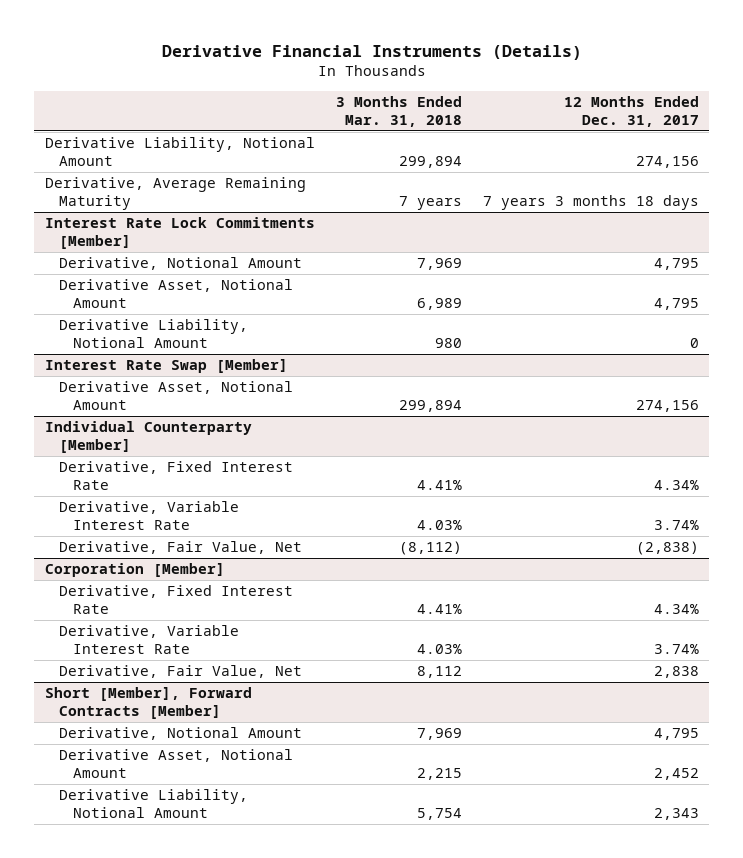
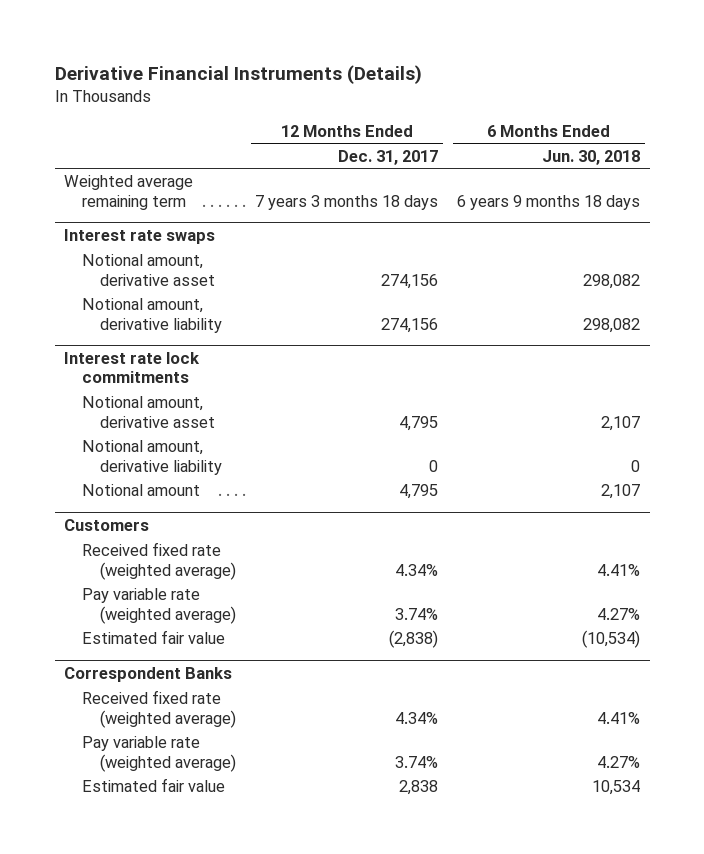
- | 3 Months Ended Mar. 31, 2018 | 12 Months Ended Dec. 31, 2017
+ | 12 Months Ended Dec. 31, 2017 | 6 Months Ended Jun. 30, 2018
- Derivative Liability, Notional Amount | 299,894 | 274,156
- Derivative, Average Remaining Maturity | 7 years | 7 years 3 months 18 days
- Interest Rate Lock Commitments [Member]
- Derivative, Notional Amount | 7,969 | 4,795
- Derivative Asset, Notional Amount | 6,989 | 4,795
- Derivative Liability, Notional Amount | 980 | 0
- Interest Rate Swap [Member]
- Derivative Asset, Notional Amount | 299,894 | 274,156
- Individual Counterparty [Member]
- Derivative, Fixed Interest Rate | 4.41% | 4.34%
- Derivative, Variable Interest Rate | 4.03% | 3.74%
- Derivative, Fair Value, Net | (8,112) | (2,838)
- Corporation [Member]
- Derivative, Fixed Interest Rate | 4.41% | 4.34%
- Derivative, Variable Interest Rate | 4.03% | 3.74%
- Derivative, Fair Value, Net | 8,112 | 2,838
- Short [Member], Forward Contracts [Member]
- Derivative, Notional Amount | 7,969 | 4,795
- Derivative Asset, Notional Amount | 2,215 | 2,452
- Derivative Liability, Notional Amount | 5,754 | 2,343
+ Weighted average remaining term | 7 years 3 months 18 days | 6 years 9 months 18 days
+ Interest rate swaps
+ Notional amount, derivative asset | 274,156 | 298,082
+ Notional amount, derivative liability | 274,156 | 298,082
+ Interest rate lock commitments
+ Notional amount, derivative asset | 4,795 | 2,107
+ Notional amount, derivative liability | 0 | 0
+ Notional amount | 4,795 | 2,107
+ Customers
+ Received fixed rate (weighted average) | 4.34% | 4.41%
+ Pay variable rate (weighted average) | 3.74% | 4.27%
+ Estimated fair value | (2,838) | (10,534)
+ Correspondent Banks
+ Received fixed rate (weighted average) | 4.34% | 4.41%
+ Pay variable rate (weighted average) | 3.74% | 4.27%
+ Estimated fair value | 2,838 | 10,534

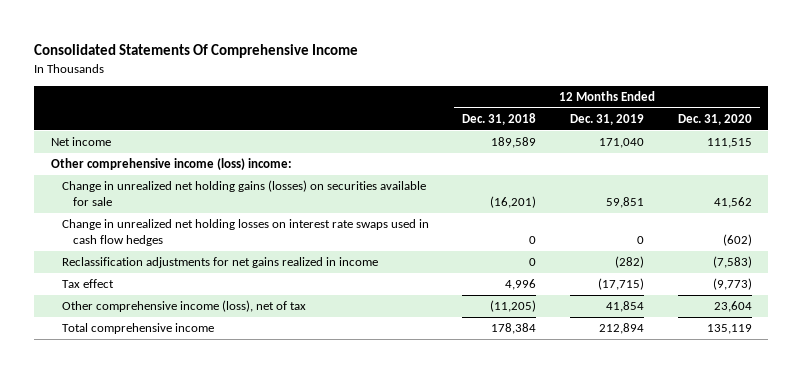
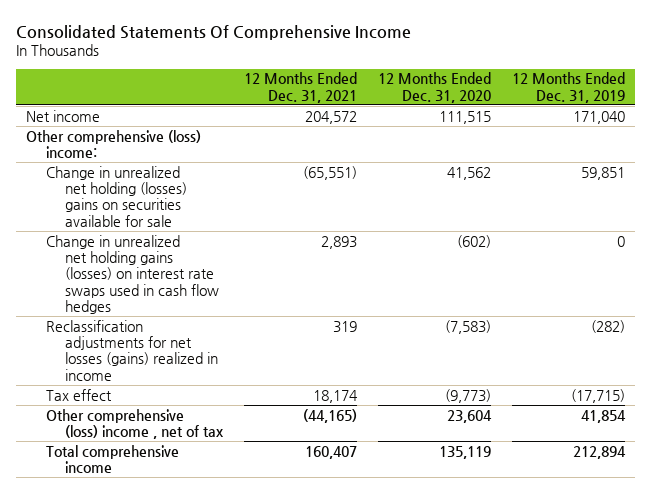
- | 12 Months Ended Dec. 31, 2018 | 12 Months Ended Dec. 31, 2019 | 12 Months Ended Dec. 31, 2020
+ | 12 Months Ended Dec. 31, 2021 | 12 Months Ended Dec. 31, 2020 | 12 Months Ended Dec. 31, 2019
- Other comprehensive income (loss) income:
- Change in unrealized net holding gains (losses) on securities available for sale | (16,201) | 59,851 | 41,562
- Change in unrealized net holding losses on interest rate swaps used in cash flow hedges | 0 | 0 | (602)
- Reclassification adjustments for net gains realized in income | 0 | (282) | (7,583)
+ Other comprehensive (loss) income:
+ Change in unrealized net holding (losses) gains on securities available for sale | (65,551) | 41,562 | 59,851
+ Change in unrealized net holding gains (losses) on interest rate swaps used in cash flow hedges | 2,893 | (602) | 0
+ Reclassification adjustments for net losses (gains) realized in income | 319 | (7,583) | (282)
- Other comprehensive income (loss), net of tax | (11,205) | 41,854 | 23,604
+ Other comprehensive (loss) income , net of tax | (44,165) | 23,604 | 41,854

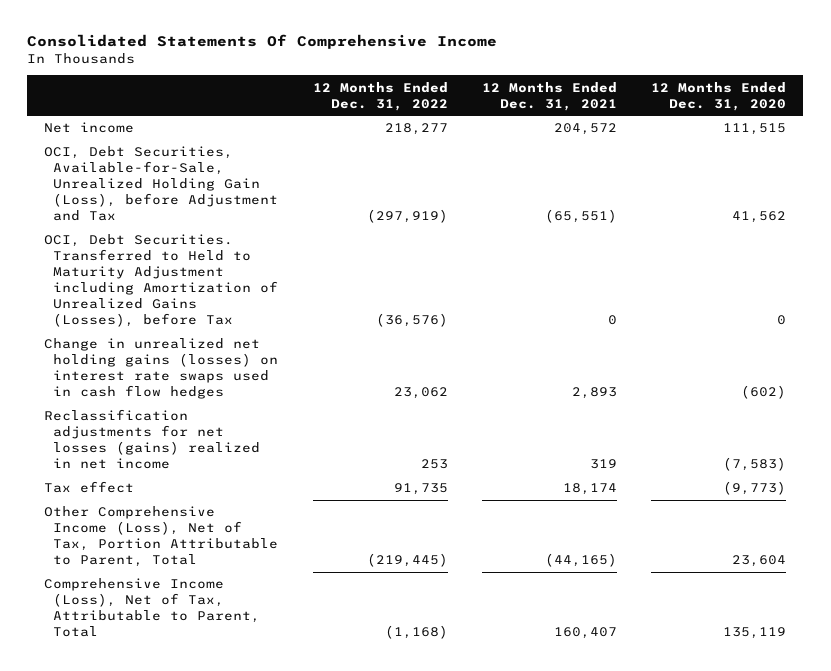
- | 12 Months Ended Dec. 31, 2021 | 12 Months Ended Dec. 31, 2020 | 12 Months Ended Dec. 31, 2019
+ | 12 Months Ended Dec. 31, 2022 | 12 Months Ended Dec. 31, 2021 | 12 Months Ended Dec. 31, 2020
- Other comprehensive (loss) income:
- Change in unrealized net holding (losses) gains on securities available for sale | (65,551) | 41,562 | 59,851
+ OCI, Debt Securities, Available-for-Sale, Unrealized Holding Gain (Loss), before Adjustment and Tax | (297,919) | (65,551) | 41,562
+ OCI, Debt Securities. Transferred to Held to Maturity Adjustment including Amortization of Unrealized Gains (Losses), before Tax | (36,576) | 0 | 0
- Reclassification adjustments for net losses (gains) realized in income | 319 | (7,583) | (282)
+ Reclassification adjustments for net losses (gains) realized in net income | 253 | 319 | (7,583)
- Other comprehensive (loss) income , net of tax | (44,165) | 23,604 | 41,854
- Total comprehensive income | 160,407 | 135,119 | 212,894
+ Other Comprehensive Income (Loss), Net of Tax, Portion Attributable to Parent, Total | (219,445) | (44,165) | 23,604
+ Comprehensive Income (Loss), Net of Tax, Attributable to Parent, Total | (1,168) | 160,407 | 135,119

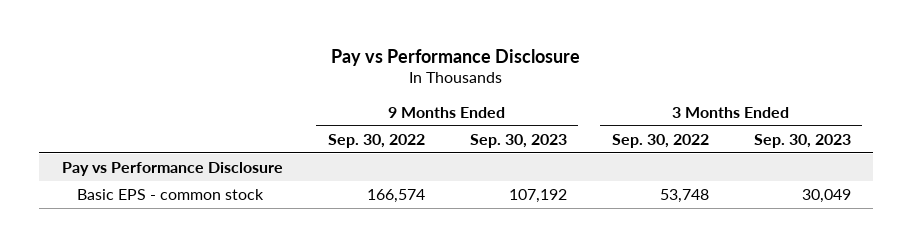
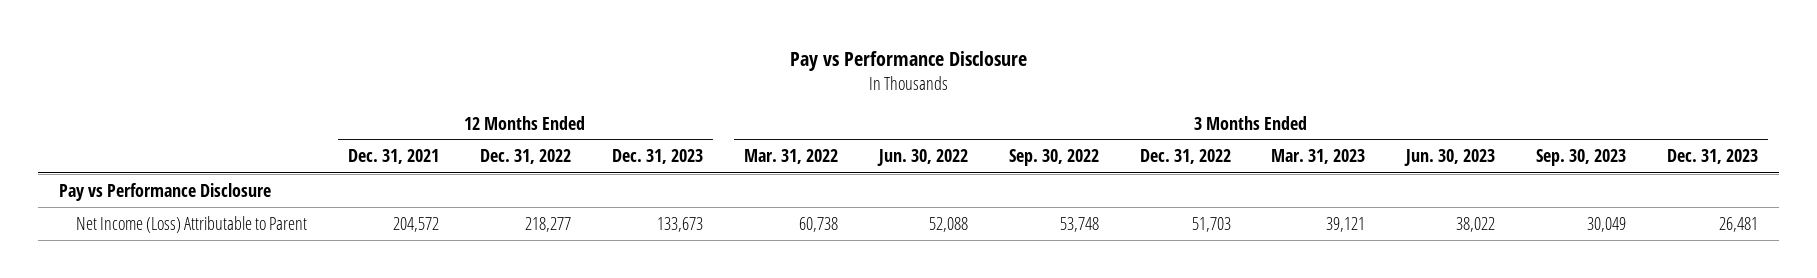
- | 9 Months Ended Sep. 30, 2022 | 9 Months Ended Sep. 30, 2023 | 3 Months Ended Sep. 30, 2022 | 3 Months Ended Sep. 30, 2023
+ | 12 Months Ended Dec. 31, 2021 | 12 Months Ended Dec. 31, 2022 | 12 Months Ended Dec. 31, 2023 | 3 Months Ended Mar. 31, 2022 | 3 Months Ended Jun. 30, 2022 | 3 Months Ended Sep. 30, 2022 | 3 Months Ended Dec. 31, 2022 | 3 Months Ended Mar. 31, 2023 | 3 Months Ended Jun. 30, 2023 | 3 Months Ended Sep. 30, 2023 | 3 Months Ended Dec. 31, 2023
- Basic EPS - common stock | 166,574 | 107,192 | 53,748 | 30,049
+ Net Income (Loss) Attributable to Parent | 204,572 | 218,277 | 133,673 | 60,738 | 52,088 | 53,748 | 51,703 | 39,121 | 38,022 | 30,049 | 26,481

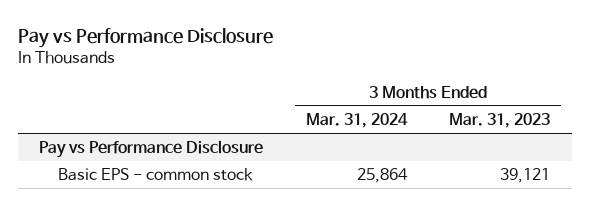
- | 12 Months Ended Dec. 31, 2021 | 12 Months Ended Dec. 31, 2022 | 12 Months Ended Dec. 31, 2023 | 3 Months Ended Mar. 31, 2022 | 3 Months Ended Jun. 30, 2022 | 3 Months Ended Sep. 30, 2022 | 3 Months Ended Dec. 31, 2022 | 3 Months Ended Mar. 31, 2023 | 3 Months Ended Jun. 30, 2023 | 3 Months Ended Sep. 30, 2023 | 3 Months Ended Dec. 31, 2023
+ | 3 Months Ended Mar. 31, 2024 | 3 Months Ended Mar. 31, 2023
- Net Income (Loss) Attributable to Parent | 204,572 | 218,277 | 133,673 | 60,738 | 52,088 | 53,748 | 51,703 | 39,121 | 38,022 | 30,049 | 26,481
+ Basic EPS - common stock | 25,864 | 39,121

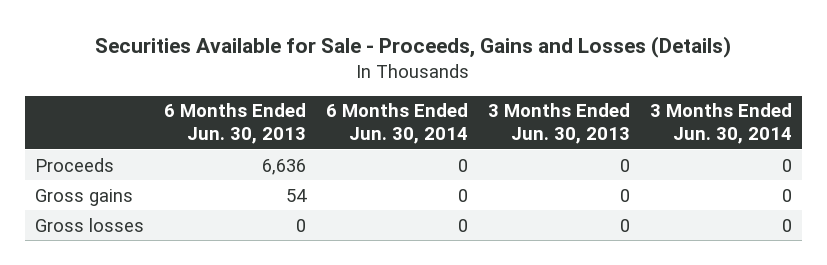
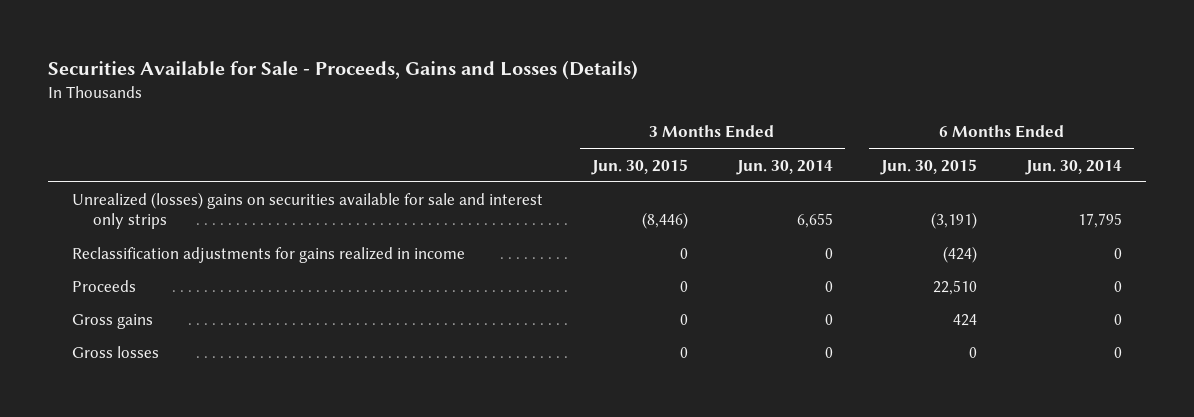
- | 6 Months Ended Jun. 30, 2013 | 6 Months Ended Jun. 30, 2014 | 3 Months Ended Jun. 30, 2013 | 3 Months Ended Jun. 30, 2014
+ | 3 Months Ended Jun. 30, 2015 | 3 Months Ended Jun. 30, 2014 | 6 Months Ended Jun. 30, 2015 | 6 Months Ended Jun. 30, 2014
+ Unrealized (losses) gains on securities available for sale and interest only strips | (8,446) | 6,655 | (3,191) | 17,795
+ Reclassification adjustments for gains realized in income | 0 | 0 | (424) | 0

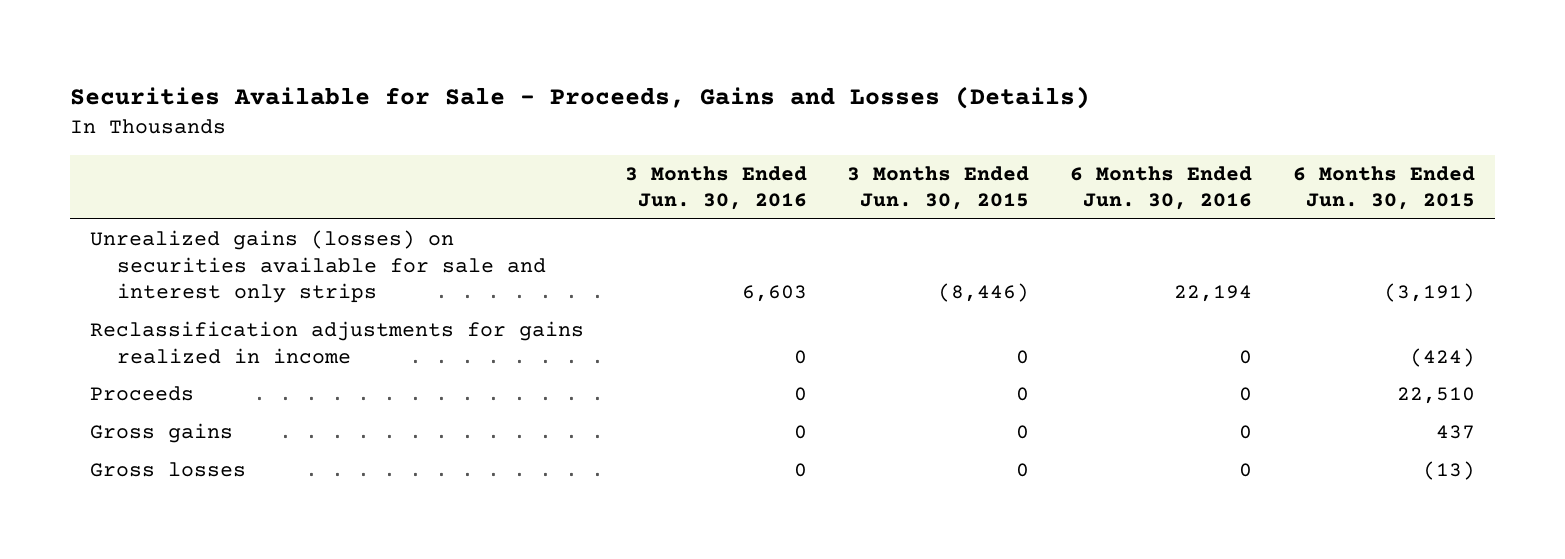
- | 3 Months Ended Jun. 30, 2015 | 3 Months Ended Jun. 30, 2014 | 6 Months Ended Jun. 30, 2015 | 6 Months Ended Jun. 30, 2014
+ | 3 Months Ended Jun. 30, 2016 | 3 Months Ended Jun. 30, 2015 | 6 Months Ended Jun. 30, 2016 | 6 Months Ended Jun. 30, 2015
- Unrealized (losses) gains on securities available for sale and interest only strips | (8,446) | 6,655 | (3,191) | 17,795
+ Unrealized gains (losses) on securities available for sale and interest only strips | 6,603 | (8,446) | 22,194 | (3,191)
- Gross gains | 0 | 0 | 424 | 0
- Gross losses | 0 | 0 | 0 | 0
+ Gross gains | 0 | 0 | 0 | 437
+ Gross losses | 0 | 0 | 0 | (13)

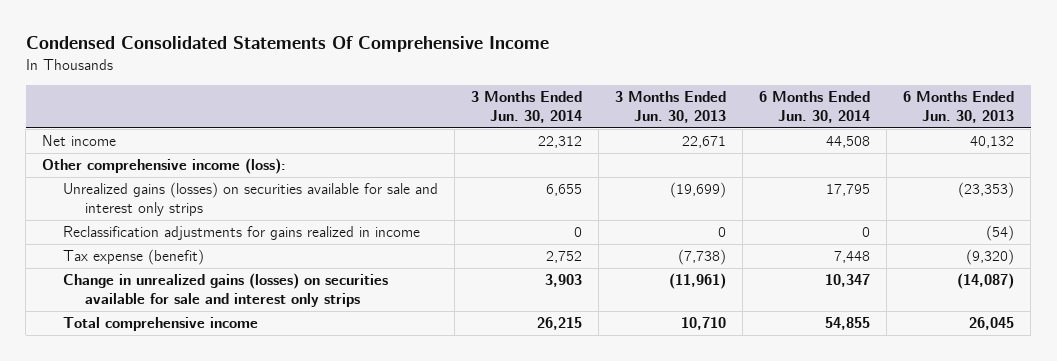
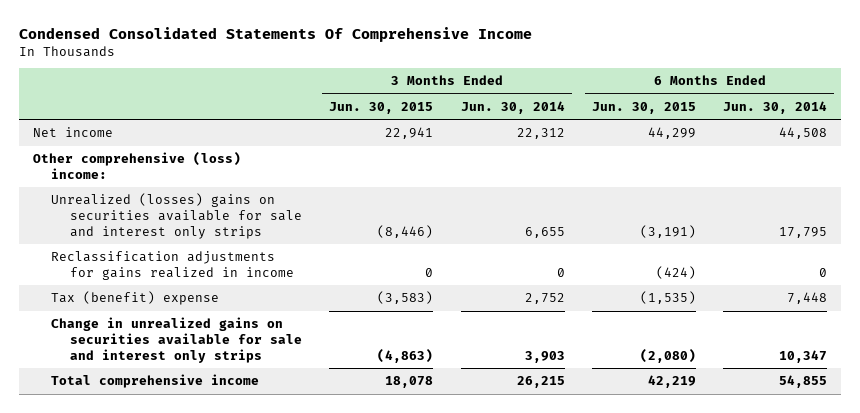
- | 3 Months Ended Jun. 30, 2014 | 3 Months Ended Jun. 30, 2013 | 6 Months Ended Jun. 30, 2014 | 6 Months Ended Jun. 30, 2013
+ | 3 Months Ended Jun. 30, 2015 | 3 Months Ended Jun. 30, 2014 | 6 Months Ended Jun. 30, 2015 | 6 Months Ended Jun. 30, 2014
- Other comprehensive income (loss):
- Unrealized gains (losses) on securities available for sale and interest only strips | 6,655 | (19,699) | 17,795 | (23,353)
+ Other comprehensive (loss) income:
+ Unrealized (losses) gains on securities available for sale and interest only strips | (8,446) | 6,655 | (3,191) | 17,795
- Tax expense (benefit) | 2,752 | (7,738) | 7,448 | (9,320)
- Change in unrealized gains (losses) on securities available for sale and interest only strips | 3,903 | (11,961) | 10,347 | (14,087)
+ Tax (benefit) expense | (3,583) | 2,752 | (1,535) | 7,448
+ Change in unrealized gains on securities available for sale and interest only strips | (4,863) | 3,903 | (2,080) | 10,347

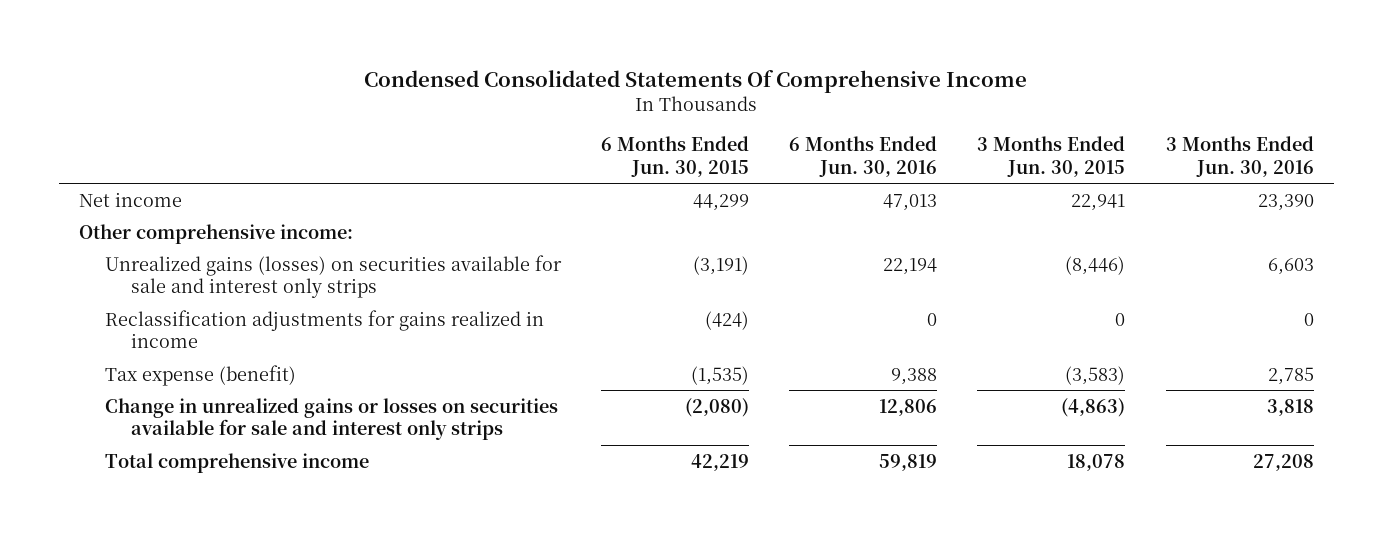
- | 3 Months Ended Jun. 30, 2015 | 3 Months Ended Jun. 30, 2014 | 6 Months Ended Jun. 30, 2015 | 6 Months Ended Jun. 30, 2014
+ | 6 Months Ended Jun. 30, 2015 | 6 Months Ended Jun. 30, 2016 | 3 Months Ended Jun. 30, 2015 | 3 Months Ended Jun. 30, 2016
- Other comprehensive (loss) income:
- Unrealized (losses) gains on securities available for sale and interest only strips | (8,446) | 6,655 | (3,191) | 17,795
+ Other comprehensive income:
+ Unrealized gains (losses) on securities available for sale and interest only strips | (3,191) | 22,194 | (8,446) | 6,603
- Tax (benefit) expense | (3,583) | 2,752 | (1,535) | 7,448
- Change in unrealized gains on securities available for sale and interest only strips | (4,863) | 3,903 | (2,080) | 10,347
+ Tax expense (benefit) | (1,535) | 9,388 | (3,583) | 2,785
+ Change in unrealized gains or losses on securities available for sale and interest only strips | (2,080) | 12,806 | (4,863) | 3,818

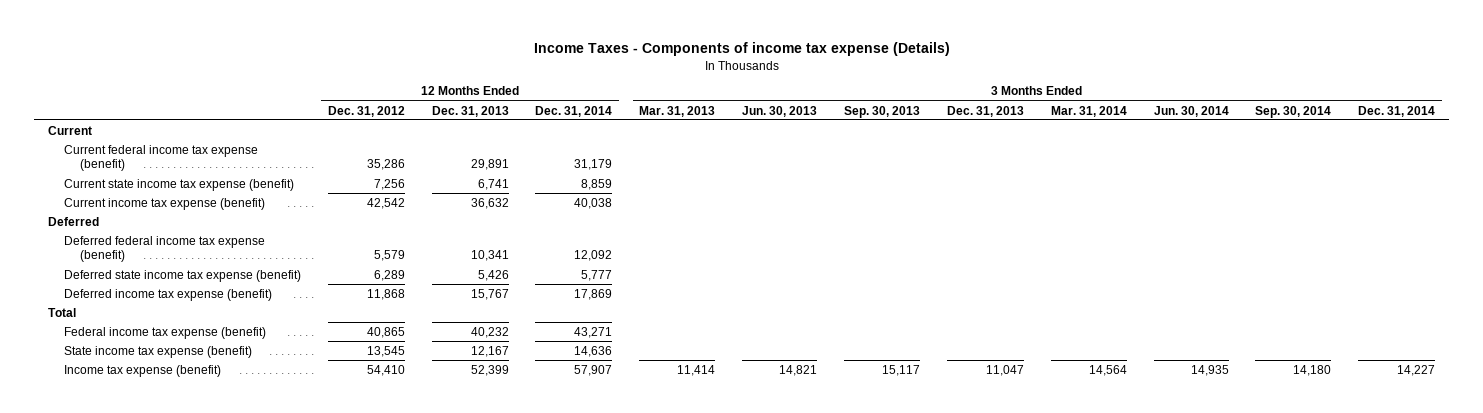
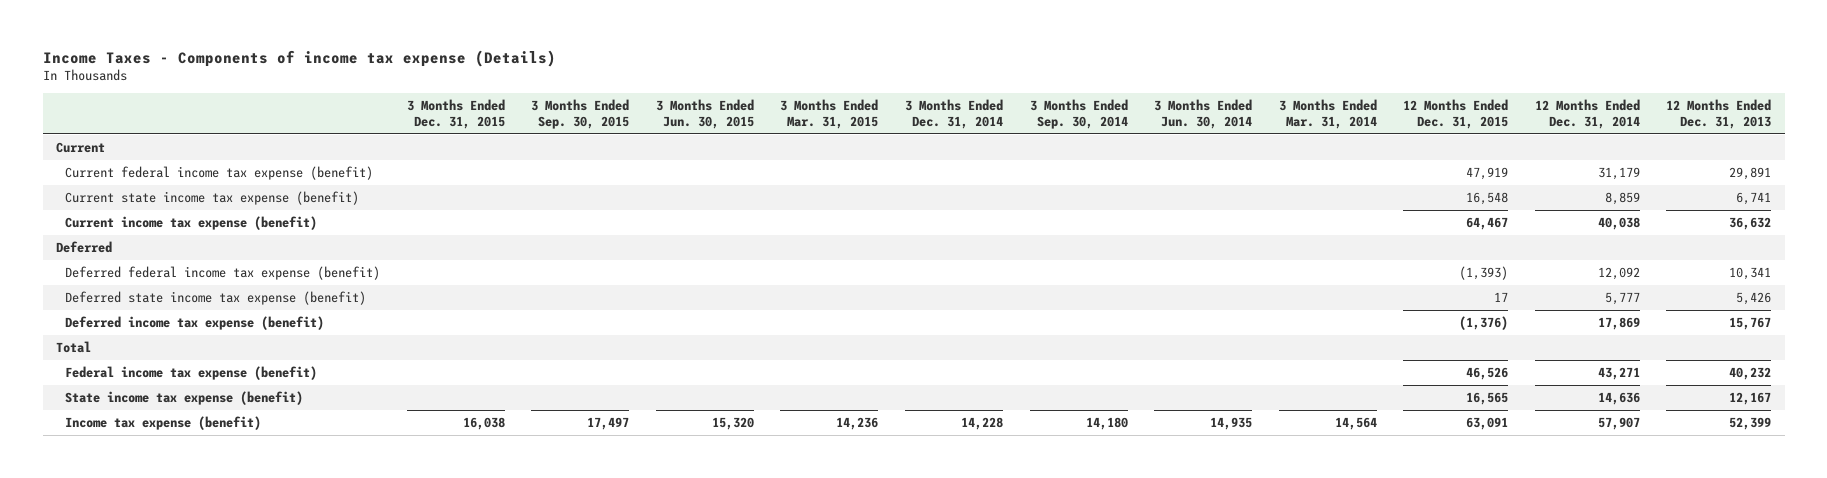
- | 12 Months Ended Dec. 31, 2012 | 12 Months Ended Dec. 31, 2013 | 12 Months Ended Dec. 31, 2014 | 3 Months Ended Mar. 31, 2013 | 3 Months Ended Jun. 30, 2013 | 3 Months Ended Sep. 30, 2013 | 3 Months Ended Dec. 31, 2013 | 3 Months Ended Mar. 31, 2014 | 3 Months Ended Jun. 30, 2014 | 3 Months Ended Sep. 30, 2014 | 3 Months Ended Dec. 31, 2014
+ | 3 Months Ended Dec. 31, 2015 | 3 Months Ended Sep. 30, 2015 | 3 Months Ended Jun. 30, 2015 | 3 Months Ended Mar. 31, 2015 | 3 Months Ended Dec. 31, 2014 | 3 Months Ended Sep. 30, 2014 | 3 Months Ended Jun. 30, 2014 | 3 Months Ended Mar. 31, 2014 | 12 Months Ended Dec. 31, 2015 | 12 Months Ended Dec. 31, 2014 | 12 Months Ended Dec. 31, 2013
- Income tax expense (benefit) | 54,410 | 52,399 | 57,907 | 11,414 | 14,821 | 15,117 | 11,047 | 14,564 | 14,935 | 14,180 | 14,227
+ Income tax expense (benefit) | 16,038 | 17,497 | 15,320 | 14,236 | 14,228 | 14,180 | 14,935 | 14,564 | 63,091 | 57,907 | 52,399

